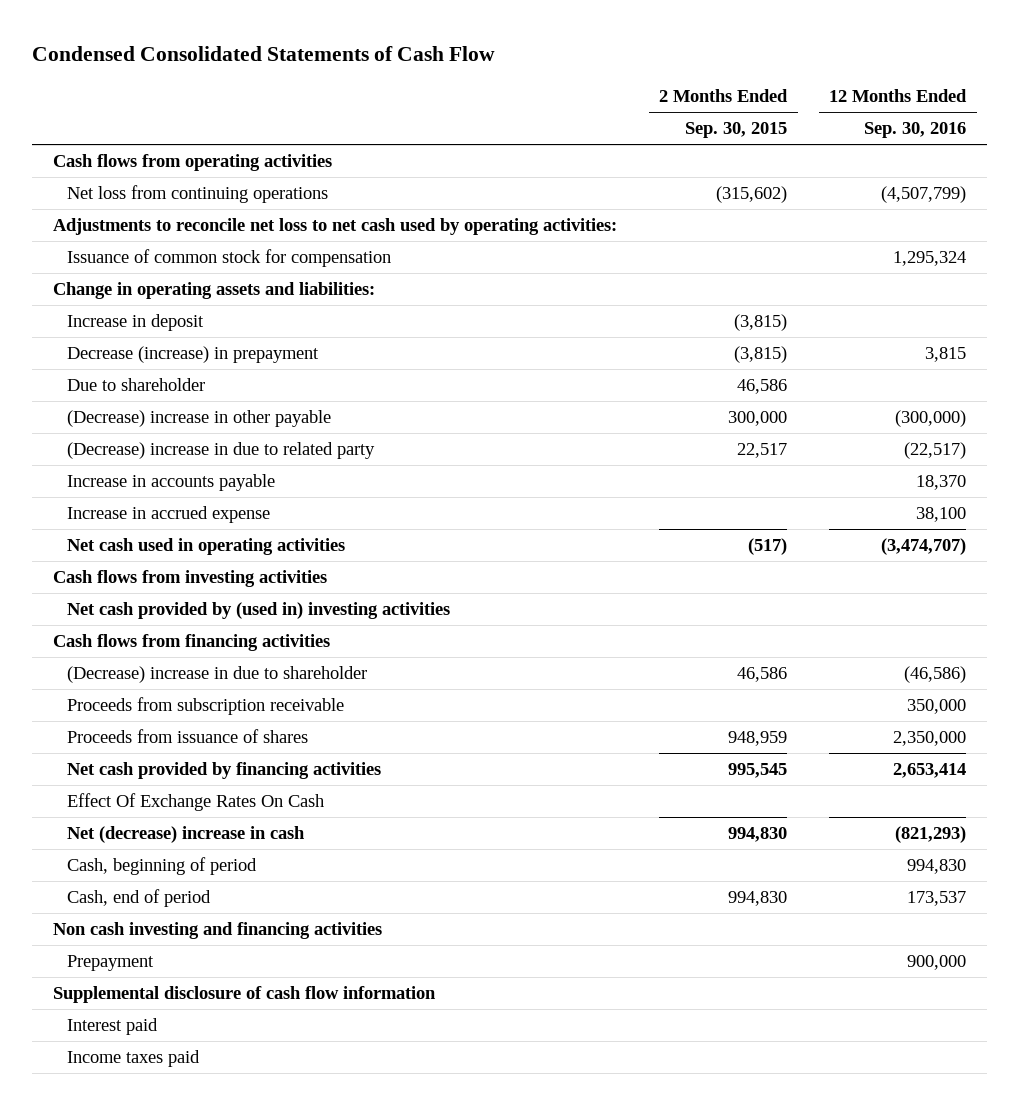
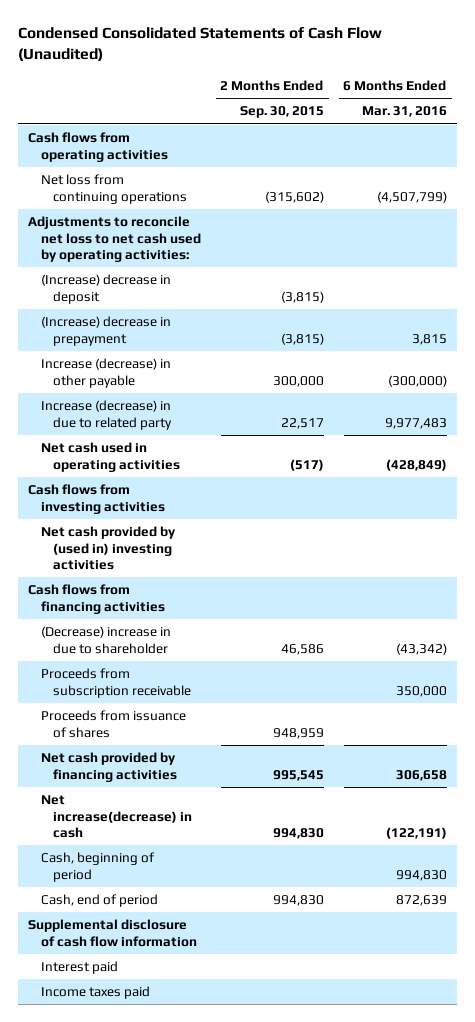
- Condensed Consolidated Statements of Cash Flow
+ Condensed Consolidated Statements of Cash Flow (Unaudited)
- | 2 Months Ended Sep. 30, 2015 | 12 Months Ended Sep. 30, 2016
+ | 2 Months Ended Sep. 30, 2015 | 6 Months Ended Mar. 31, 2016
- Issuance of common stock for compensation | | 1,295,324
- Change in operating assets and liabilities:
- Increase in deposit | (3,815) |
- Decrease (increase) in prepayment | (3,815) | 3,815
- Due to shareholder | 46,586 |
- (Decrease) increase in other payable | 300,000 | (300,000)
- (Decrease) increase in due to related party | 22,517 | (22,517)
- Increase in accounts payable | | 18,370
- Increase in accrued expense | | 38,100
+ (Increase) decrease in deposit | (3,815) |
+ (Increase) decrease in prepayment | (3,815) | 3,815
+ Increase (decrease) in other payable | 300,000 | (300,000)
+ Increase (decrease) in due to related party | 22,517 | 9,977,483
- Effect Of Exchange Rates On Cash
- Net (decrease) increase in cash | 994,830 | (821,293)
+ Net increase(decrease) in cash | 994,830 | (122,191)
- Non cash investing and financing activities
- Prepayment | | 900,000

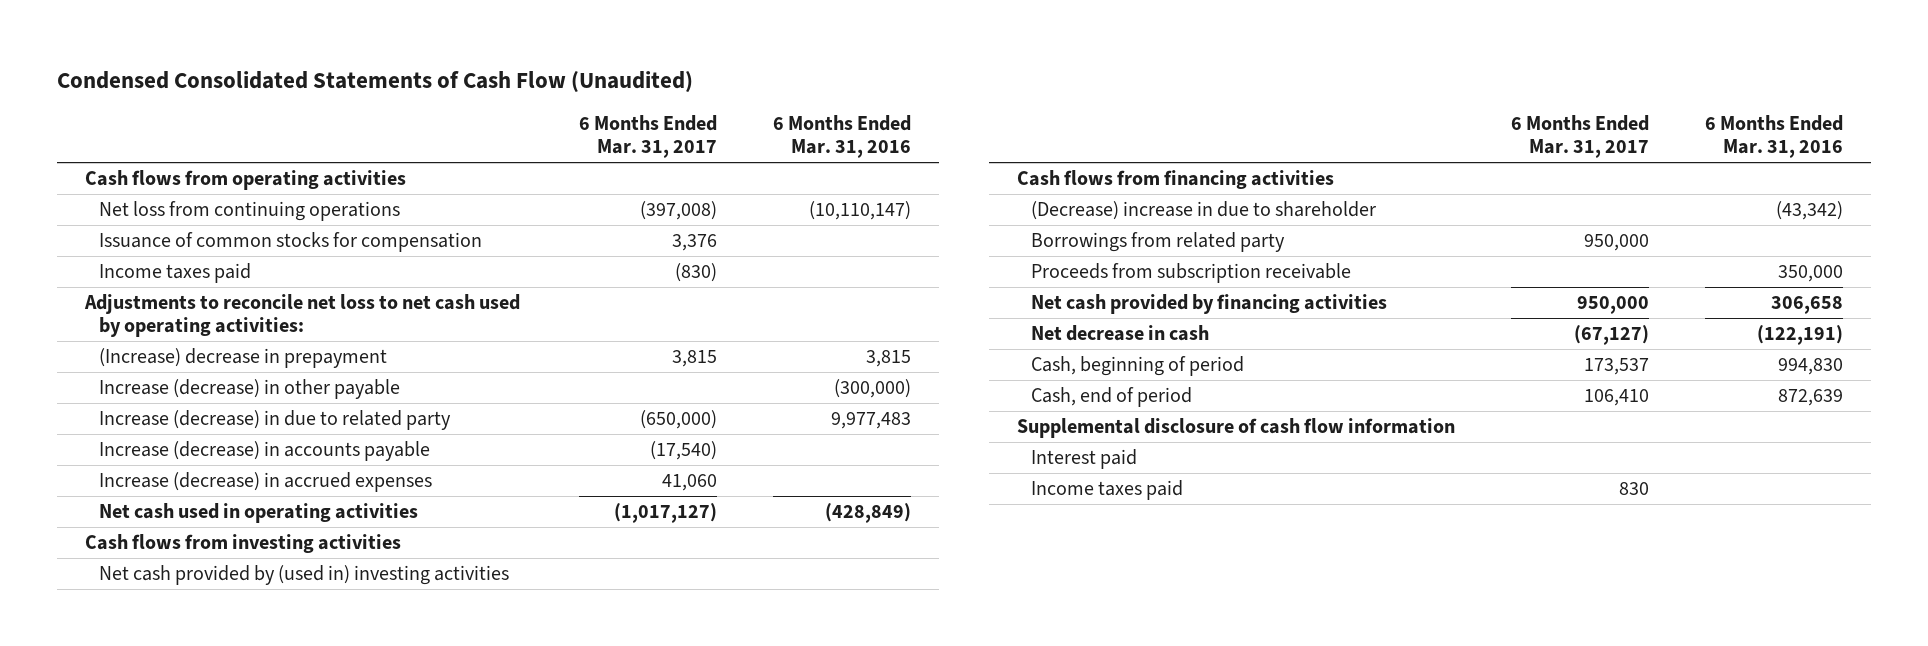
- | 2 Months Ended Sep. 30, 2015 | 6 Months Ended Mar. 31, 2016
+ | 6 Months Ended Mar. 31, 2017 | 6 Months Ended Mar. 31, 2016
- Net loss from continuing operations | (315,602) | (4,507,799)
+ Net loss from continuing operations | (397,008) | (10,110,147)
+ Issuance of common stocks for compensation | 3,376 |
+ Income taxes paid | (830) |
- (Increase) decrease in deposit | (3,815) |
+ Increase (decrease) in accounts payable | (17,540) |
+ Increase (decrease) in accrued expenses | 41,060 |
+ Borrowings from related party | 950,000 |
- Proceeds from issuance of shares | 948,959 |
- Net increase(decrease) in cash | 994,830 | (122,191)
+ Net decrease in cash | (67,127) | (122,191)

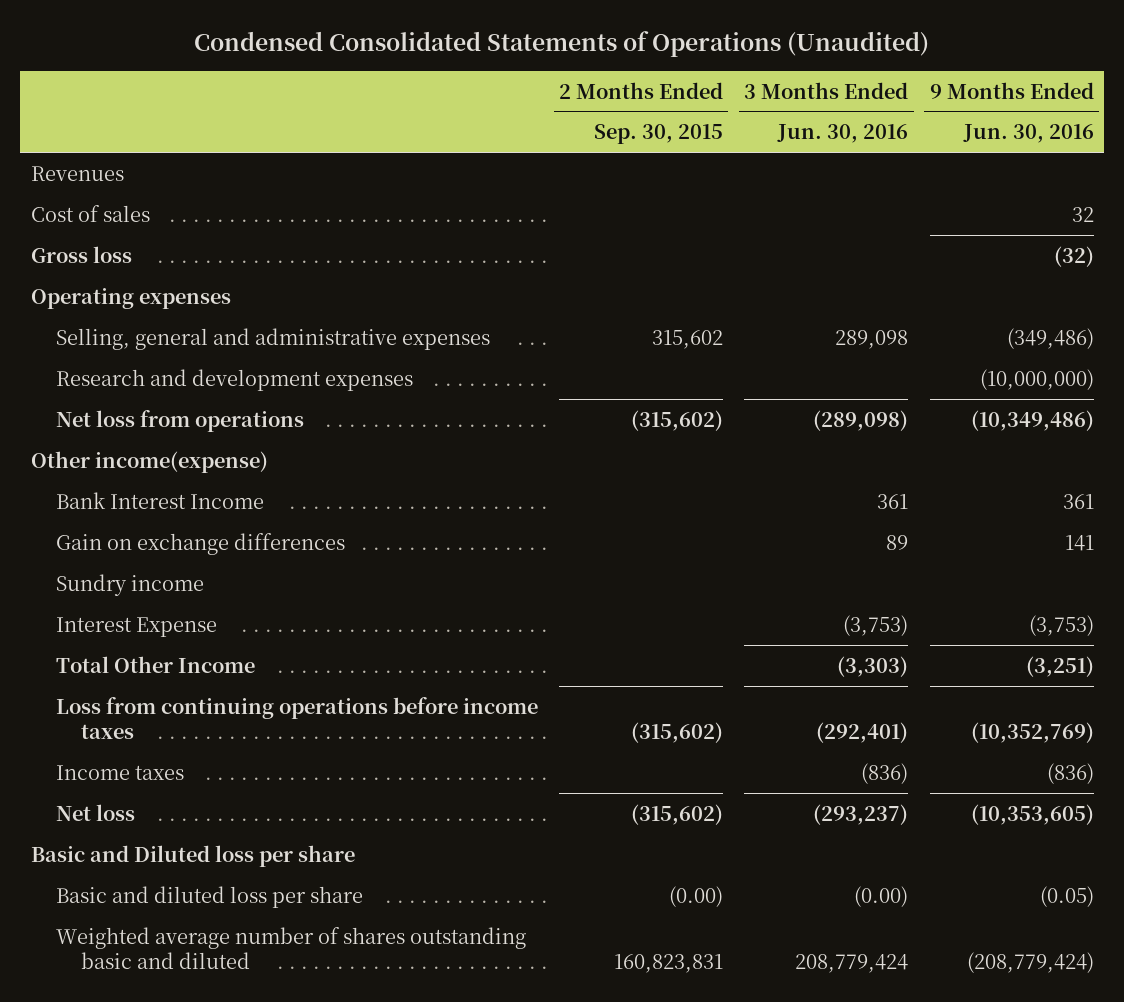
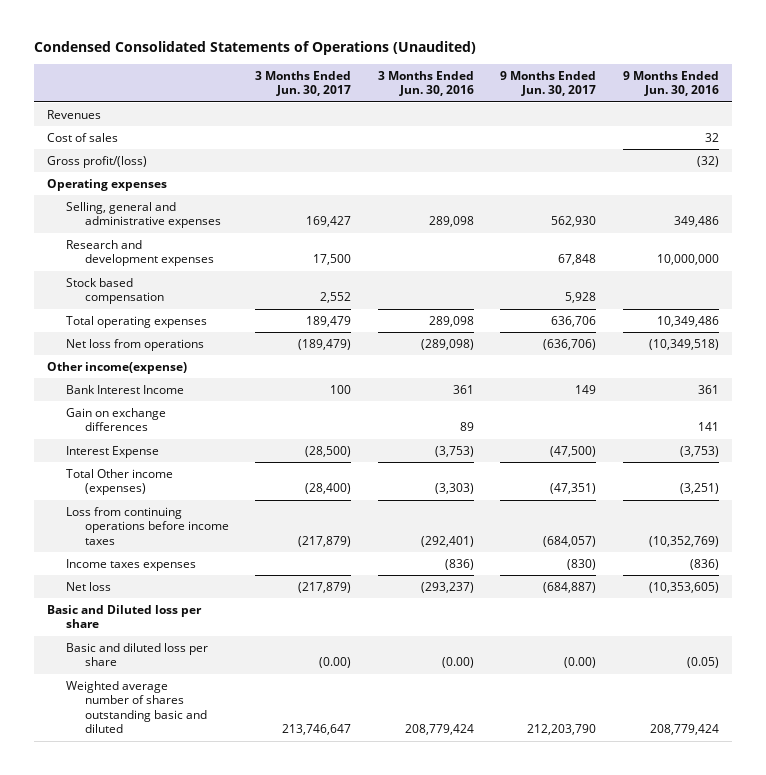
- | 2 Months Ended Sep. 30, 2015 | 3 Months Ended Jun. 30, 2016 | 9 Months Ended Jun. 30, 2016
+ | 3 Months Ended Jun. 30, 2017 | 3 Months Ended Jun. 30, 2016 | 9 Months Ended Jun. 30, 2017 | 9 Months Ended Jun. 30, 2016
- Gross loss | | | (32)
+ Gross profit/(loss) | | | | (32)
- Selling, general and administrative expenses | 315,602 | 289,098 | (349,486)
- Research and development expenses | | | (10,000,000)
- Net loss from operations | (315,602) | (289,098) | (10,349,486)
+ Selling, general and administrative expenses | 169,427 | 289,098 | 562,930 | 349,486
+ Research and development expenses | 17,500 | | 67,848 | 10,000,000
+ Stock based compensation | 2,552 | | 5,928 |
+ Total operating expenses | 189,479 | 289,098 | 636,706 | 10,349,486
+ Net loss from operations | (189,479) | (289,098) | (636,706) | (10,349,518)
- Sundry income
- Total Other Income | | (3,303) | (3,251)
+ Total Other income (expenses) | (28,400) | (3,303) | (47,351) | (3,251)
- Income taxes | | (836) | (836)
+ Income taxes expenses | | (836) | (830) | (836)
- Weighted average number of shares outstanding basic and diluted | 160,823,831 | 208,779,424 | (208,779,424)
+ Weighted average number of shares outstanding basic and diluted | 213,746,647 | 208,779,424 | 212,203,790 | 208,779,424

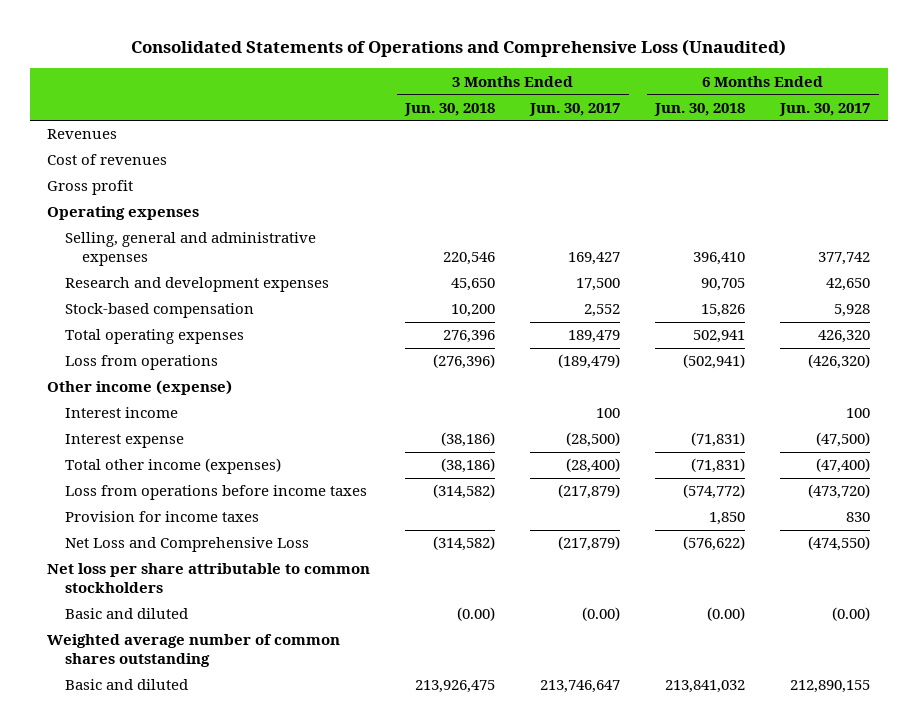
- Condensed Consolidated Statements of Operations (Unaudited)
+ Consolidated Statements of Operations and Comprehensive Loss (Unaudited)
- | 3 Months Ended Jun. 30, 2017 | 3 Months Ended Jun. 30, 2016 | 9 Months Ended Jun. 30, 2017 | 9 Months Ended Jun. 30, 2016
+ | 3 Months Ended Jun. 30, 2018 | 3 Months Ended Jun. 30, 2017 | 6 Months Ended Jun. 30, 2018 | 6 Months Ended Jun. 30, 2017
- Cost of sales | | | | 32
- Gross profit/(loss) | | | | (32)
+ Cost of revenues
+ Gross profit
- Stock based compensation | 2,552 | | 5,928 |
+ Stock-based compensation | 10,200 | 2,552 | 15,826 | 5,928
- Net loss from operations | (189,479) | (289,098) | (636,706) | (10,349,518)
- Other income(expense)
- Bank Interest Income | 100 | 361 | 149 | 361
- Gain on exchange differences | | 89 | | 141
- Interest Expense | (28,500) | (3,753) | (47,500) | (3,753)
- Total Other income (expenses) | (28,400) | (3,303) | (47,351) | (3,251)
- Loss from continuing operations before income taxes | (217,879) | (292,401) | (684,057) | (10,352,769)
- Income taxes expenses | | (836) | (830) | (836)
- Net loss | (217,879) | (293,237) | (684,887) | (10,353,605)
- Basic and Diluted loss per share
- Basic and diluted loss per share | (0.00) | (0.00) | (0.00) | (0.05)
- Weighted average number of shares outstanding basic and diluted | 213,746,647 | 208,779,424 | 212,203,790 | 208,779,424
+ Loss from operations | (276,396) | (189,479) | (502,941) | (426,320)
+ Other income (expense)
+ Interest income | | 100 | | 100
+ Interest expense | (38,186) | (28,500) | (71,831) | (47,500)
+ Total other income (expenses) | (38,186) | (28,400) | (71,831) | (47,400)
+ Loss from operations before income taxes | (314,582) | (217,879) | (574,772) | (473,720)
+ Provision for income taxes | | | 1,850 | 830
+ Net Loss and Comprehensive Loss | (314,582) | (217,879) | (576,622) | (474,550)
+ Net loss per share attributable to common stockholders
+ Basic and diluted | (0.00) | (0.00) | (0.00) | (0.00)
+ Weighted average number of common shares outstanding
+ Basic and diluted | 213,926,475 | 213,746,647 | 213,841,032 | 212,890,155

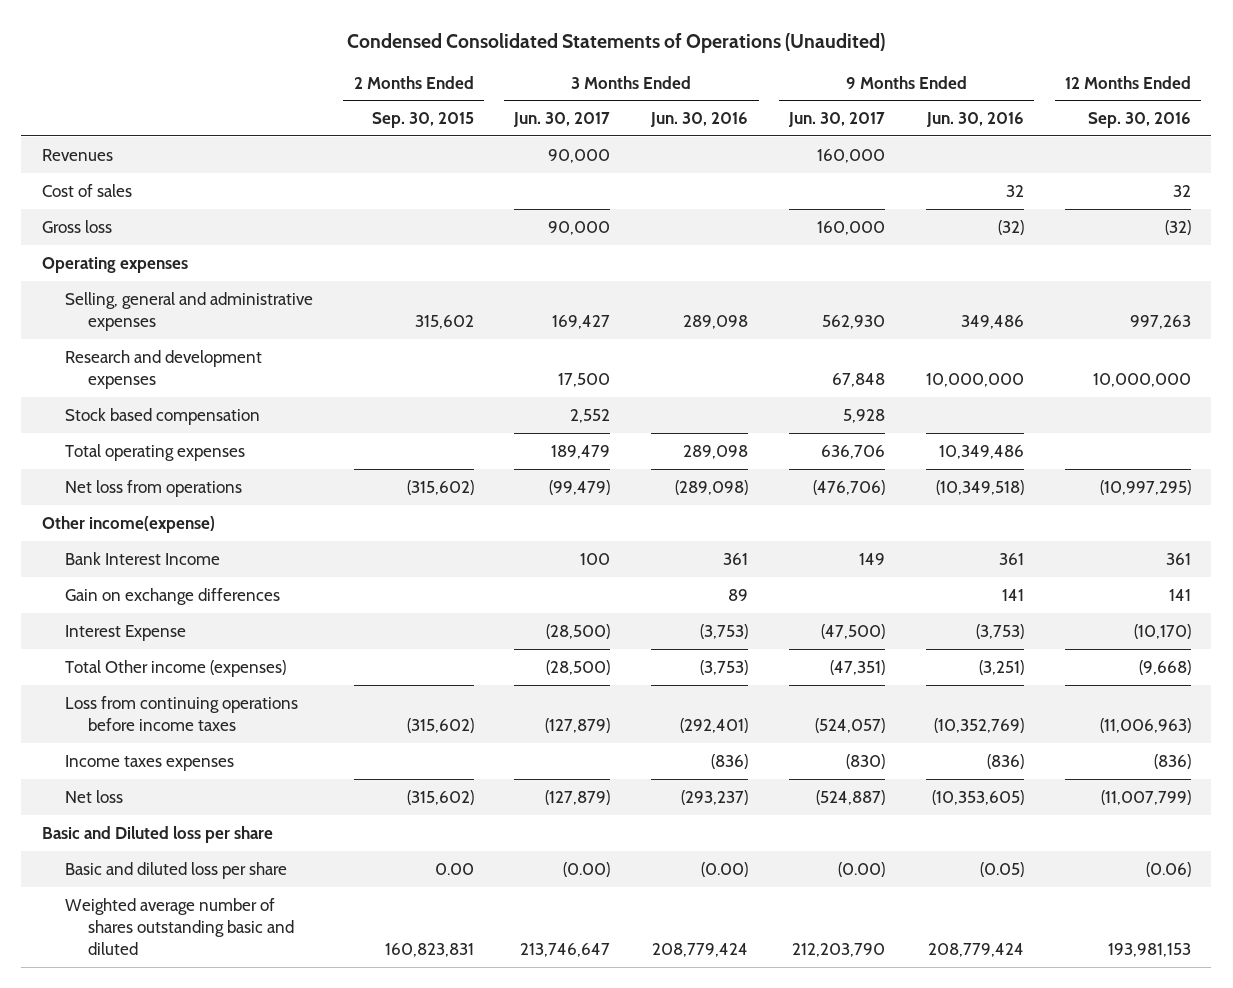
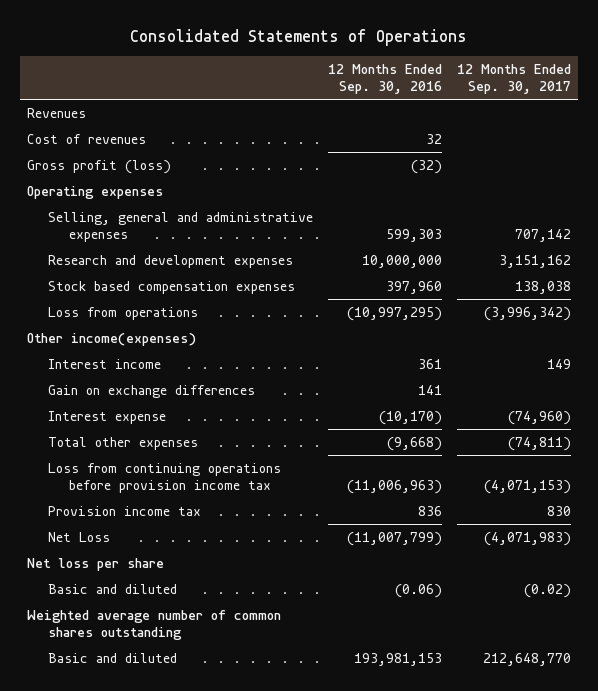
- Condensed Consolidated Statements of Operations (Unaudited)
+ Consolidated Statements of Operations
- | 2 Months Ended Sep. 30, 2015 | 3 Months Ended Jun. 30, 2017 | 3 Months Ended Jun. 30, 2016 | 9 Months Ended Jun. 30, 2017 | 9 Months Ended Jun. 30, 2016 | 12 Months Ended Sep. 30, 2016
+ | 12 Months Ended Sep. 30, 2016 | 12 Months Ended Sep. 30, 2017
- Cost of sales | | | | | 32 | 32
- Gross loss | | 90,000 | | 160,000 | (32) | (32)
+ Cost of revenues | 32 |
+ Gross profit (loss) | (32) |
- Selling, general and administrative expenses | 315,602 | 169,427 | 289,098 | 562,930 | 349,486 | 997,263
+ Selling, general and administrative expenses | 599,303 | 707,142
- Stock based compensation | | 2,552 | | 5,928 | |
- Total operating expenses | | 189,479 | 289,098 | 636,706 | 10,349,486 |
- Net loss from operations | (315,602) | (99,479) | (289,098) | (476,706) | (10,349,518) | (10,997,295)
- Other income(expense)
- Bank Interest Income | | 100 | 361 | 149 | 361 | 361
+ Stock based compensation expenses | 397,960 | 138,038
+ Loss from operations | (10,997,295) | (3,996,342)
+ Other income(expenses)
+ Interest income | 361 | 149
- Interest Expense | | (28,500) | (3,753) | (47,500) | (3,753) | (10,170)
- Total Other income (expenses) | | (28,500) | (3,753) | (47,351) | (3,251) | (9,668)
- Loss from continuing operations before income taxes | (315,602) | (127,879) | (292,401) | (524,057) | (10,352,769) | (11,006,963)
- Income taxes expenses | | | (836) | (830) | (836) | (836)
- Net loss | (315,602) | (127,879) | (293,237) | (524,887) | (10,353,605) | (11,007,799)
- Basic and Diluted loss per share
- Basic and diluted loss per share | 0.00 | (0.00) | (0.00) | (0.00) | (0.05) | (0.06)
- Weighted average number of shares outstanding basic and diluted | 160,823,831 | 213,746,647 | 208,779,424 | 212,203,790 | 208,779,424 | 193,981,153
+ Interest expense | (10,170) | (74,960)
+ Total other expenses | (9,668) | (74,811)
+ Loss from continuing operations before provision income tax | (11,006,963) | (4,071,153)
+ Provision income tax | 836 | 830
+ Net Loss | (11,007,799) | (4,071,983)
+ Net loss per share
+ Basic and diluted | (0.06) | (0.02)
+ Weighted average number of common shares outstanding
+ Basic and diluted | 193,981,153 | 212,648,770

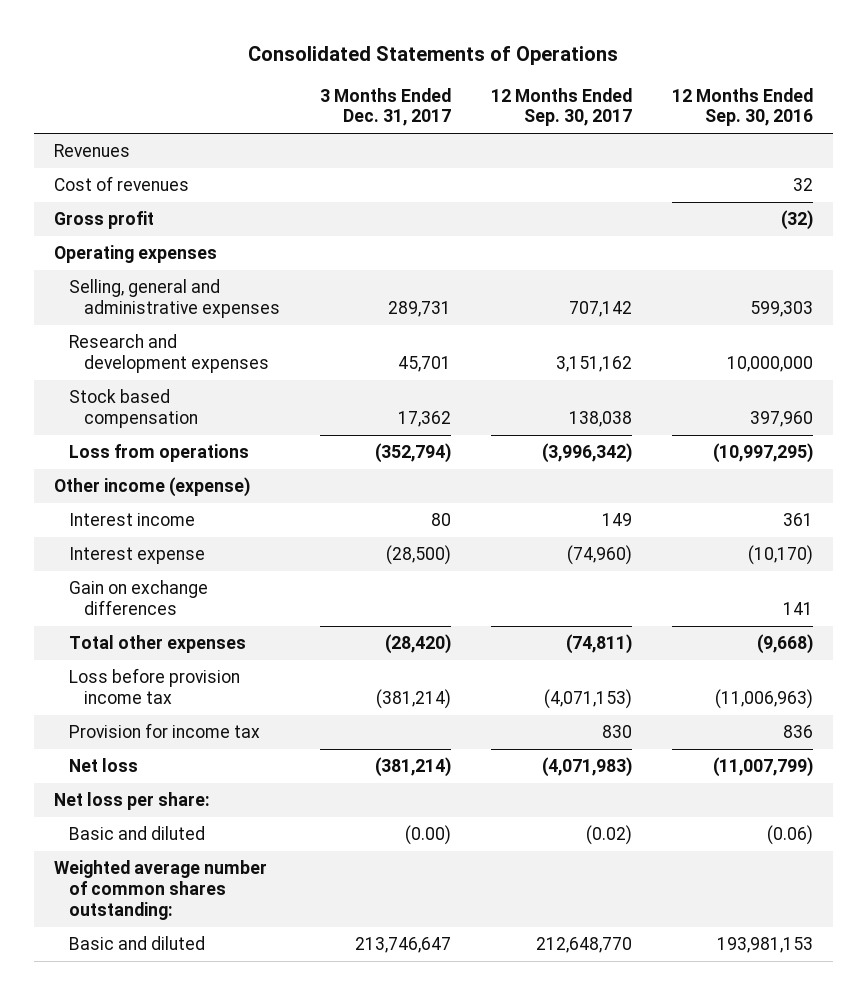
- | 12 Months Ended Sep. 30, 2016 | 12 Months Ended Sep. 30, 2017
+ | 3 Months Ended Dec. 31, 2017 | 12 Months Ended Sep. 30, 2017 | 12 Months Ended Sep. 30, 2016
- Gross profit (loss) | (32) |
+ Gross profit | | | (32)
- Stock based compensation expenses | 397,960 | 138,038
+ Stock based compensation | 17,362 | 138,038 | 397,960
- Other income(expenses)
+ Other income (expense)
moved down: Gain on exchange differences | | | 141
- Loss from continuing operations before provision income tax | (11,006,963) | (4,071,153)
- Provision income tax | 836 | 830
- Net Loss | (11,007,799) | (4,071,983)
- Net loss per share
+ Loss before provision income tax | (381,214) | (4,071,153) | (11,006,963)
+ Provision for income tax | | 830 | 836
+ Net loss | (381,214) | (4,071,983) | (11,007,799)
+ Net loss per share:
- Weighted average number of common shares outstanding
+ Weighted average number of common shares outstanding:

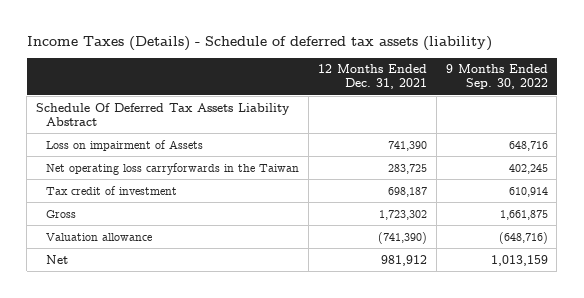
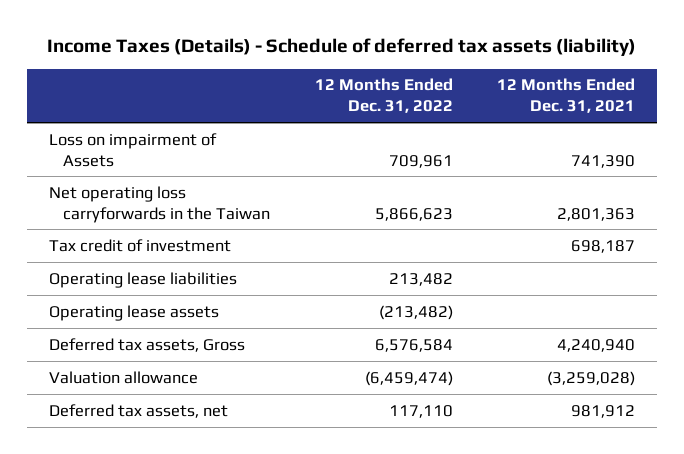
- | 12 Months Ended Dec. 31, 2021 | 9 Months Ended Sep. 30, 2022
+ | 12 Months Ended Dec. 31, 2022 | 12 Months Ended Dec. 31, 2021
- Schedule Of Deferred Tax Assets Liability Abstract
- Net operating loss carryforwards in the Taiwan | 283,725 | 402,245
+ Net operating loss carryforwards in the Taiwan | 5,866,623 | 2,801,363
- Gross | 1,723,302 | 1,661,875
- Valuation allowance | (741,390) | (648,716)
- Net | 981,912 | 1,013,159
+ Operating lease liabilities | 213,482 |
+ Operating lease assets | (213,482) |
+ Deferred tax assets, Gross | 6,576,584 | 4,240,940
+ Valuation allowance | (6,459,474) | (3,259,028)
+ Deferred tax assets, net | 117,110 | 981,912

